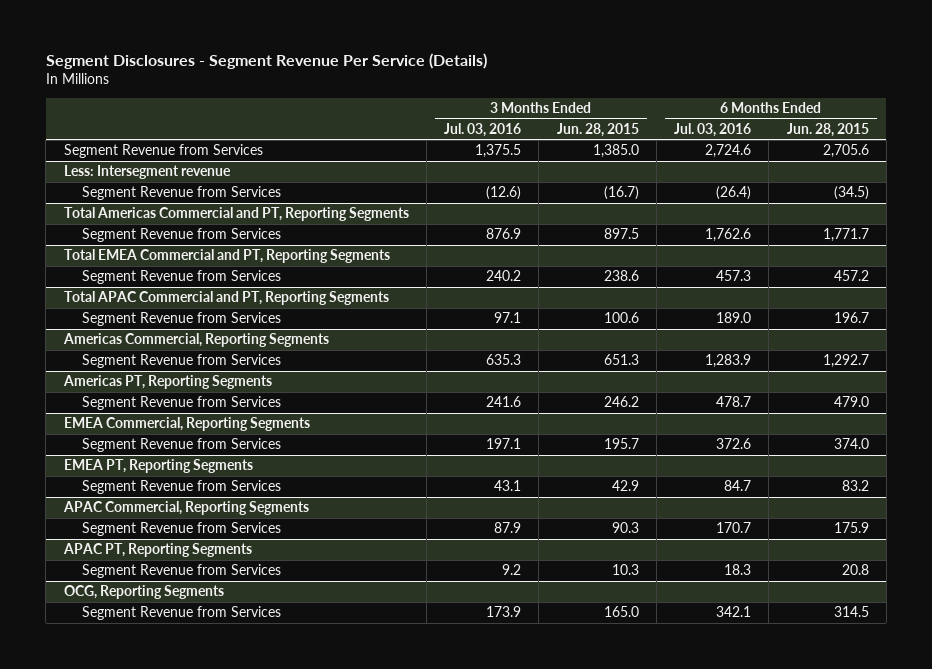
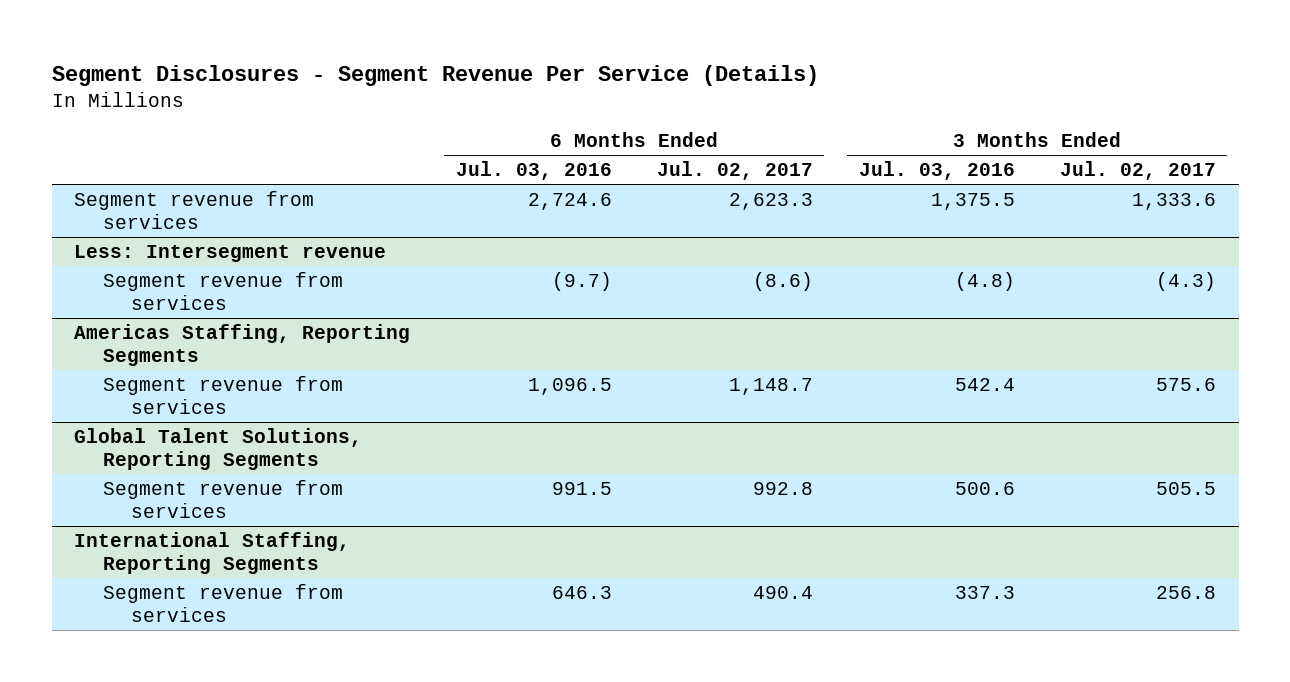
- | 3 Months Ended Jul. 03, 2016 | 3 Months Ended Jun. 28, 2015 | 6 Months Ended Jul. 03, 2016 | 6 Months Ended Jun. 28, 2015
+ | 6 Months Ended Jul. 03, 2016 | 6 Months Ended Jul. 02, 2017 | 3 Months Ended Jul. 03, 2016 | 3 Months Ended Jul. 02, 2017
- Segment Revenue from Services | 1,375.5 | 1,385.0 | 2,724.6 | 2,705.6
+ Segment revenue from services | 2,724.6 | 2,623.3 | 1,375.5 | 1,333.6
@ Less: Intersegment revenue
- Segment Revenue from Services | (12.6) | (16.7) | (26.4) | (34.5)
- Total Americas Commercial and PT, Reporting Segments
- Segment Revenue from Services | 876.9 | 897.5 | 1,762.6 | 1,771.7
- Total EMEA Commercial and PT, Reporting Segments
- Segment Revenue from Services | 240.2 | 238.6 | 457.3 | 457.2
- Total APAC Commercial and PT, Reporting Segments
- Segment Revenue from Services | 97.1 | 100.6 | 189.0 | 196.7
- Americas Commercial, Reporting Segments
- Segment Revenue from Services | 635.3 | 651.3 | 1,283.9 | 1,292.7
- Americas PT, Reporting Segments
- Segment Revenue from Services | 241.6 | 246.2 | 478.7 | 479.0
- EMEA Commercial, Reporting Segments
- Segment Revenue from Services | 197.1 | 195.7 | 372.6 | 374.0
- EMEA PT, Reporting Segments
- Segment Revenue from Services | 43.1 | 42.9 | 84.7 | 83.2
- APAC Commercial, Reporting Segments
- Segment Revenue from Services | 87.9 | 90.3 | 170.7 | 175.9
- APAC PT, Reporting Segments
- Segment Revenue from Services | 9.2 | 10.3 | 18.3 | 20.8
- OCG, Reporting Segments
- Segment Revenue from Services | 173.9 | 165.0 | 342.1 | 314.5
@ Less: Intersegment revenue
+ Segment revenue from services | (9.7) | (8.6) | (4.8) | (4.3)
+ Americas Staffing, Reporting Segments
+ Segment revenue from services | 1,096.5 | 1,148.7 | 542.4 | 575.6
+ Global Talent Solutions, Reporting Segments
+ Segment revenue from services | 991.5 | 992.8 | 500.6 | 505.5
+ International Staffing, Reporting Segments
+ Segment revenue from services | 646.3 | 490.4 | 337.3 | 256.8

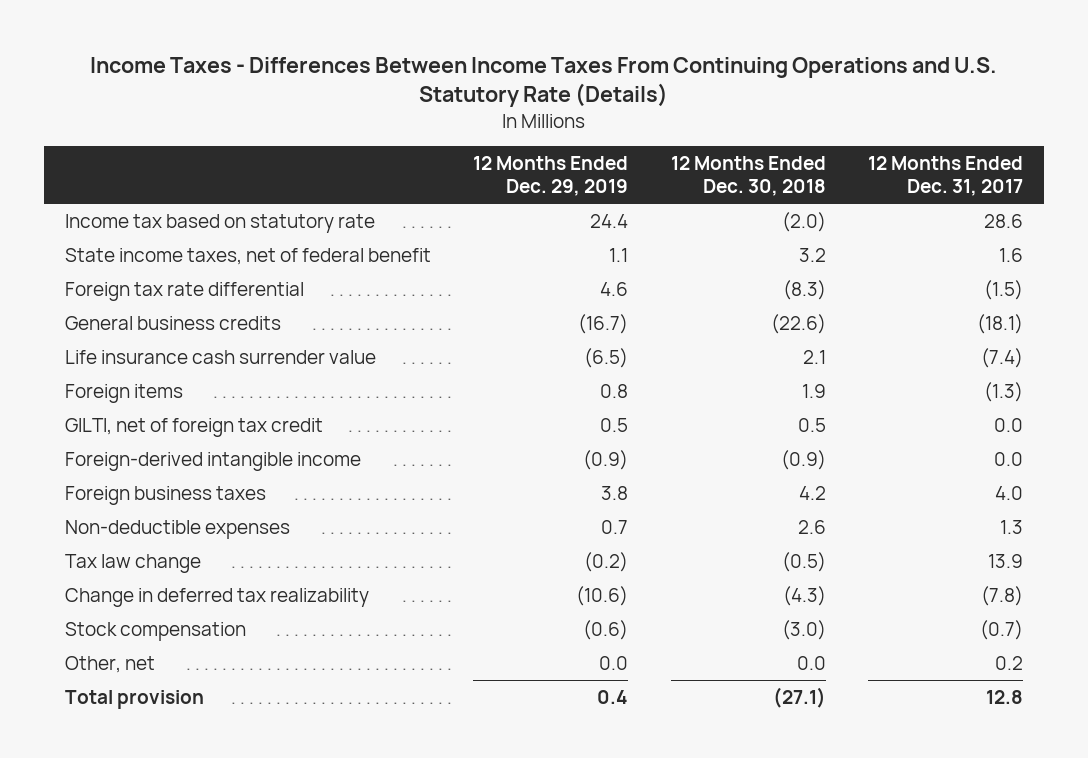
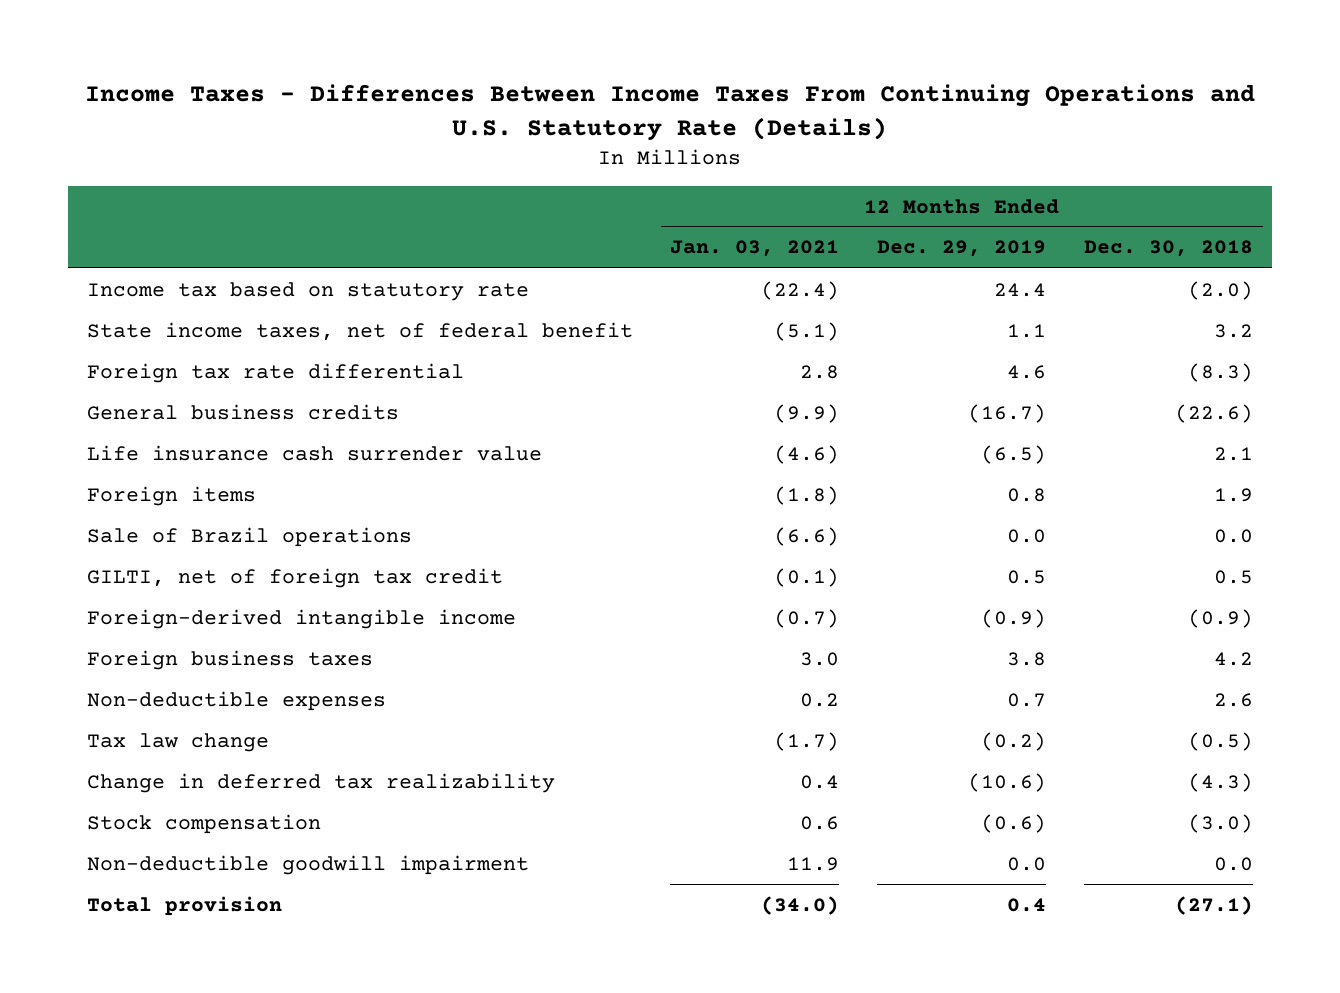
- | 12 Months Ended Dec. 29, 2019 | 12 Months Ended Dec. 30, 2018 | 12 Months Ended Dec. 31, 2017
+ | 12 Months Ended Jan. 03, 2021 | 12 Months Ended Dec. 29, 2019 | 12 Months Ended Dec. 30, 2018
+ Sale of Brazil operations | (6.6) | 0.0 | 0.0
- Other, net | 0.0 | 0.0 | 0.2
+ Non-deductible goodwill impairment | 11.9 | 0.0 | 0.0

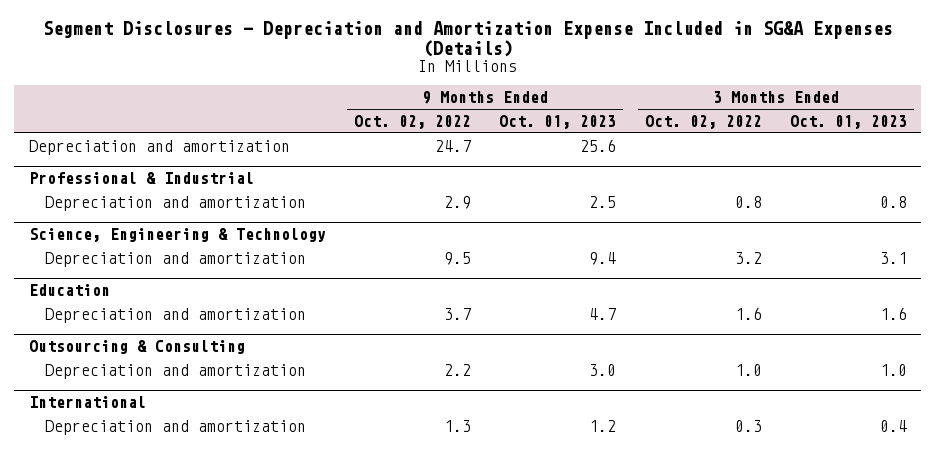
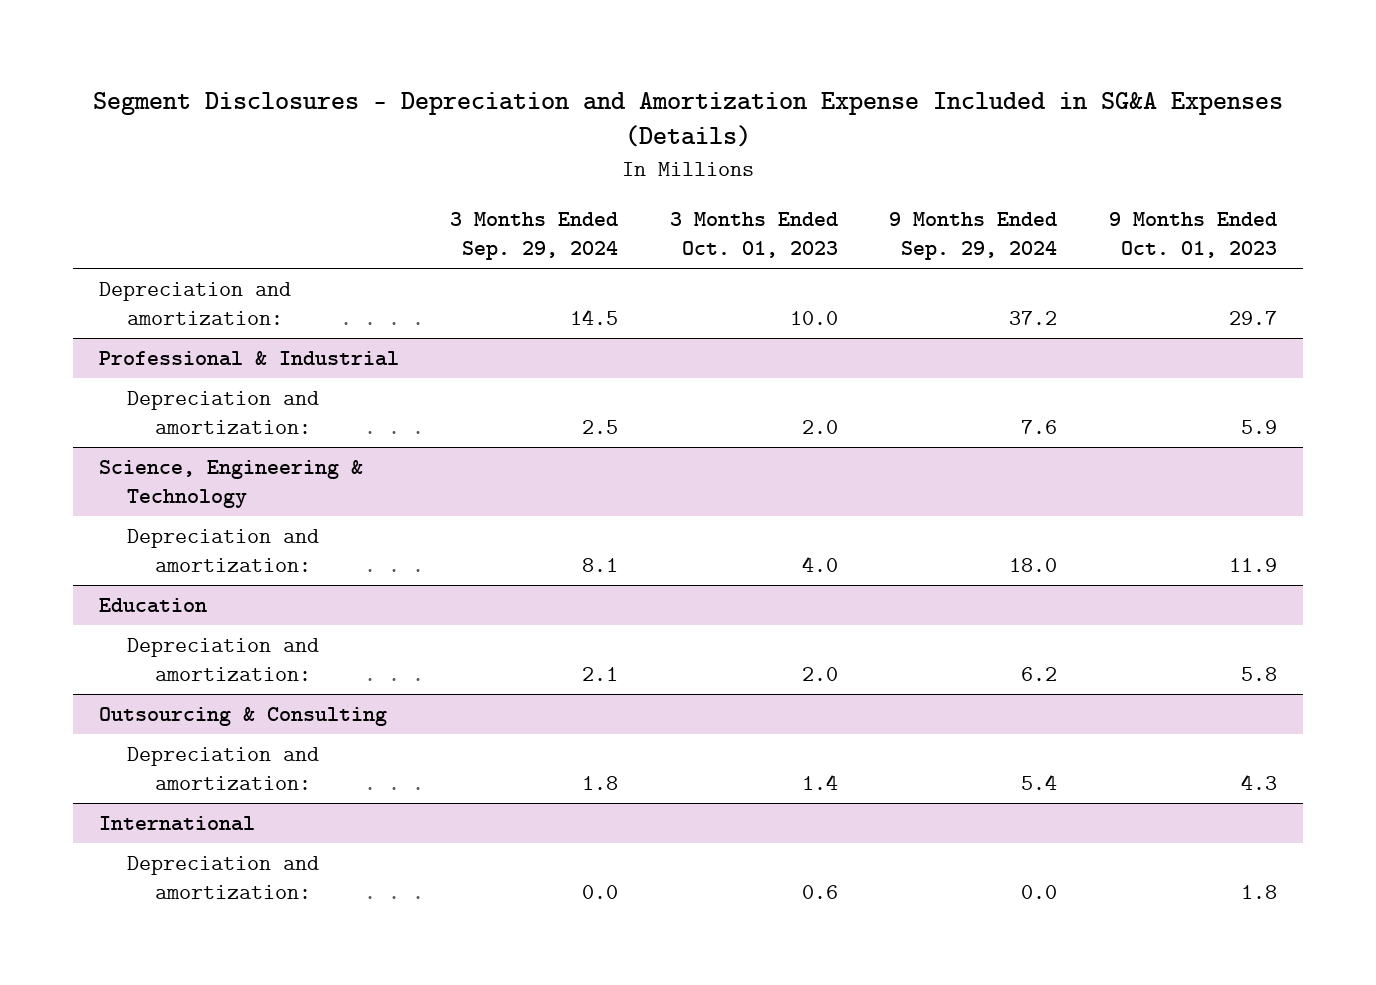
- | 9 Months Ended Oct. 02, 2022 | 9 Months Ended Oct. 01, 2023 | 3 Months Ended Oct. 02, 2022 | 3 Months Ended Oct. 01, 2023
+ | 3 Months Ended Sep. 29, 2024 | 3 Months Ended Oct. 01, 2023 | 9 Months Ended Sep. 29, 2024 | 9 Months Ended Oct. 01, 2023
- Depreciation and amortization | 24.7 | 25.6 | |
+ Depreciation and amortization: | 14.5 | 10.0 | 37.2 | 29.7
@ Professional & Industrial
- Depreciation and amortization | 2.9 | 2.5 | 0.8 | 0.8
+ Depreciation and amortization: | 2.5 | 2.0 | 7.6 | 5.9
@ Science, Engineering & Technology
- Depreciation and amortization | 9.5 | 9.4 | 3.2 | 3.1
+ Depreciation and amortization: | 8.1 | 4.0 | 18.0 | 11.9
@ Education
- Depreciation and amortization | 3.7 | 4.7 | 1.6 | 1.6
+ Depreciation and amortization: | 2.1 | 2.0 | 6.2 | 5.8
@ Outsourcing & Consulting
- Depreciation and amortization | 2.2 | 3.0 | 1.0 | 1.0
+ Depreciation and amortization: | 1.8 | 1.4 | 5.4 | 4.3
@ International
- Depreciation and amortization | 1.3 | 1.2 | 0.3 | 0.4
+ Depreciation and amortization: | 0.0 | 0.6 | 0.0 | 1.8

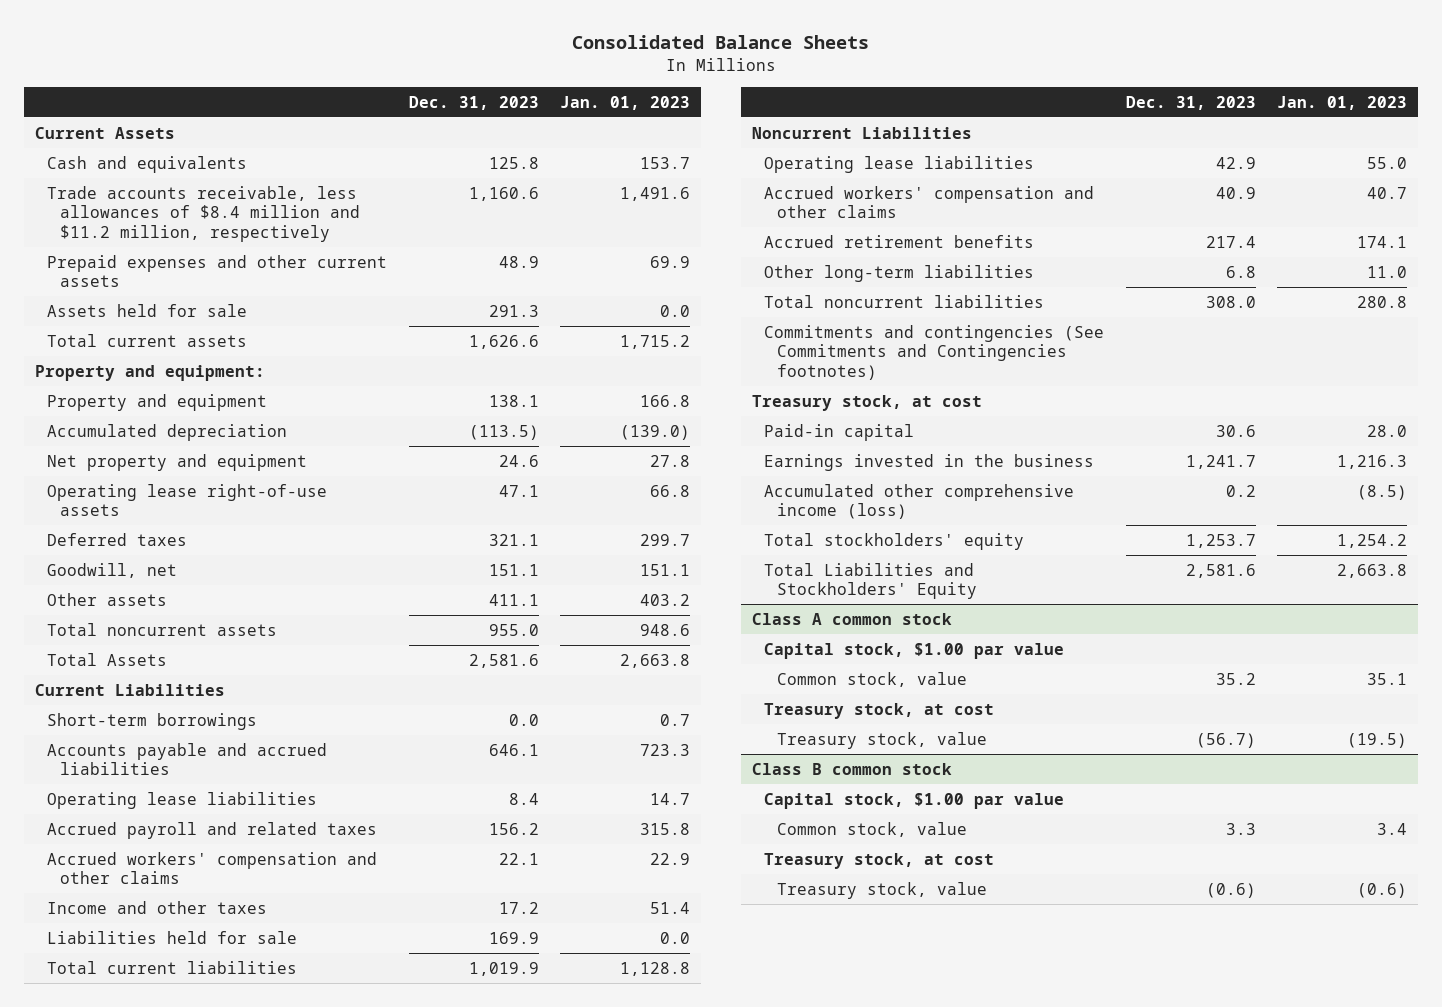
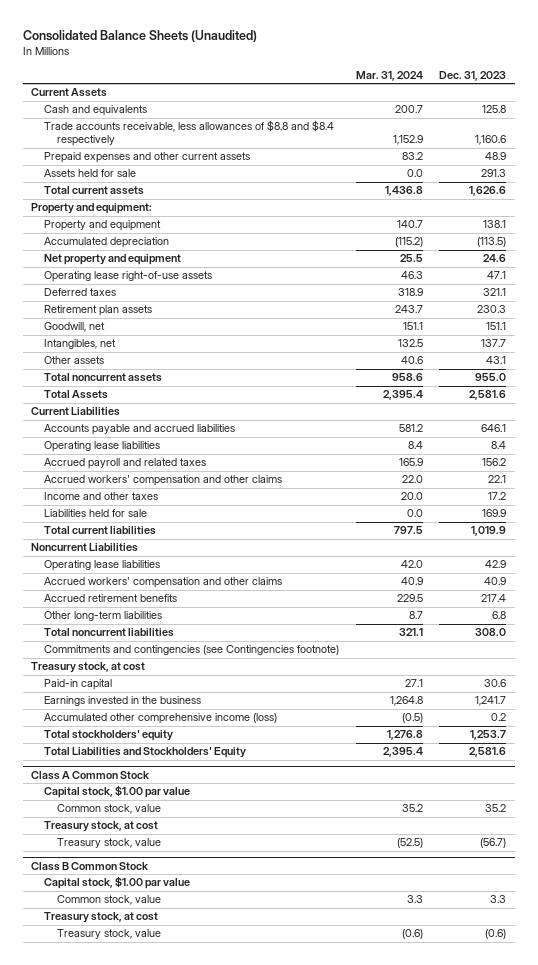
- Consolidated Balance Sheets
+ Consolidated Balance Sheets (Unaudited)
- | Dec. 31, 2023 | Jan. 01, 2023
+ | Mar. 31, 2024 | Dec. 31, 2023
- Trade accounts receivable, less allowances of $8.4 million and $11.2 million, respectively | 1,160.6 | 1,491.6
+ Trade accounts receivable, less allowances of $8.8 and $8.4 respectively | 1,152.9 | 1,160.6
+ Retirement plan assets | 243.7 | 230.3
- Other assets | 411.1 | 403.2
+ Intangibles, net | 132.5 | 137.7
+ Other assets | 40.6 | 43.1
- Short-term borrowings | 0.0 | 0.7
- Commitments and contingencies (See Commitments and Contingencies footnotes)
+ Commitments and contingencies (see Contingencies footnote)
- Class A common stock
+ Class A Common Stock
- Class B common stock
+ Class B Common Stock

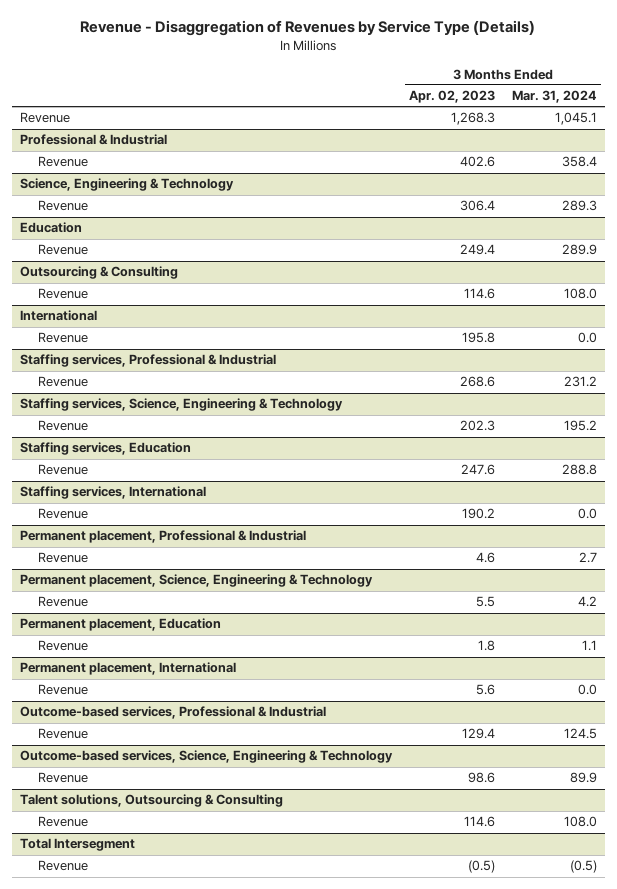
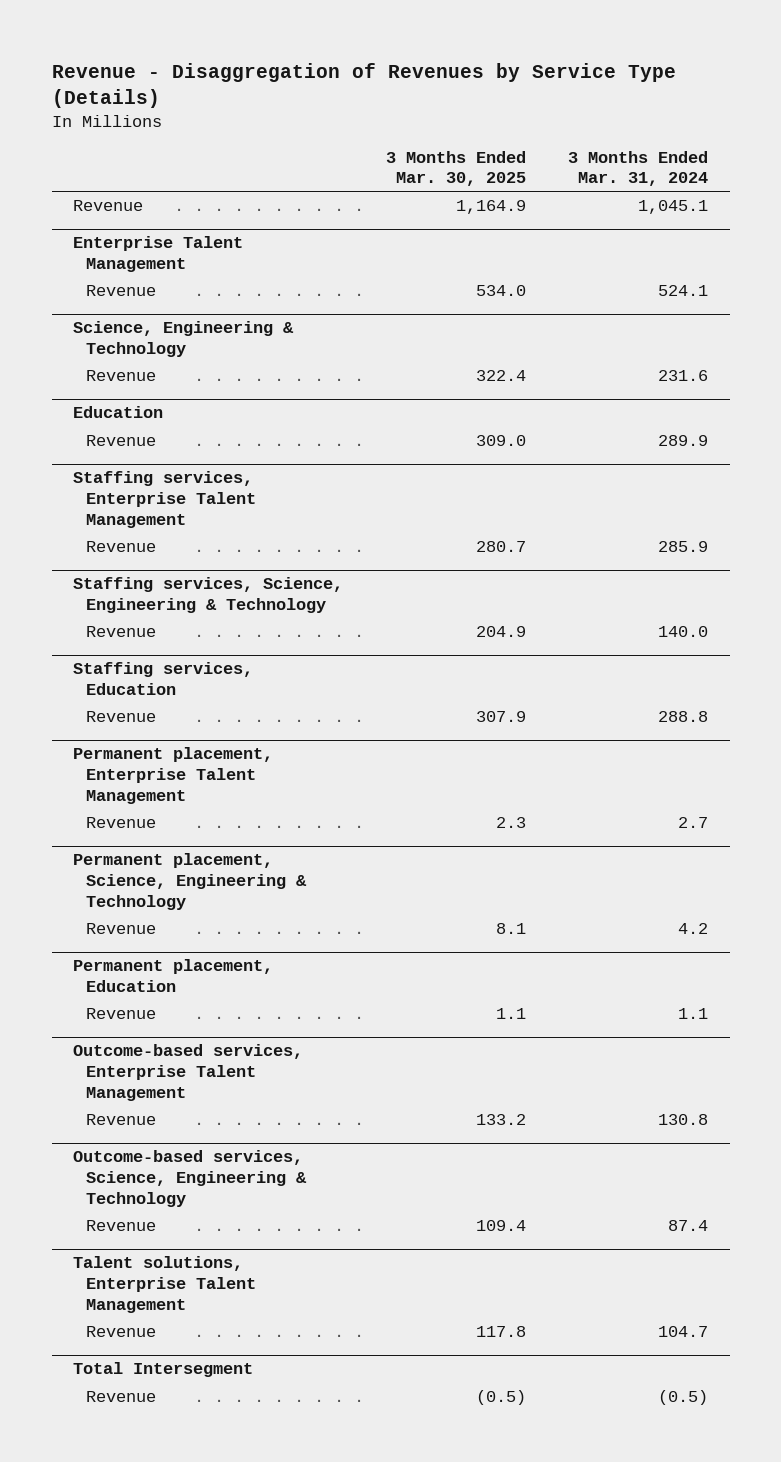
- | 3 Months Ended Apr. 02, 2023 | 3 Months Ended Mar. 31, 2024
+ | 3 Months Ended Mar. 30, 2025 | 3 Months Ended Mar. 31, 2024
- Professional & Industrial
- Revenue | 402.6 | 358.4
+ Enterprise Talent Management
+ Revenue | 534.0 | 524.1
@ Science, Engineering & Technology
- Revenue | 306.4 | 289.3
+ Revenue | 322.4 | 231.6
- Outsourcing & Consulting
- Revenue | 114.6 | 108.0
- International
- Revenue | 195.8 | 0.0
- Staffing services, Professional & Industrial
- Revenue | 268.6 | 231.2
+ Staffing services, Enterprise Talent Management
+ Revenue | 280.7 | 285.9
@ Staffing services, Science, Engineering & Technology
- Revenue | 202.3 | 195.2
+ Revenue | 204.9 | 140.0
- Staffing services, International
- Revenue | 190.2 | 0.0
- Permanent placement, Professional & Industrial
+ Permanent placement, Enterprise Talent Management
- Permanent placement, International
- Revenue | 5.6 | 0.0
- Outcome-based services, Professional & Industrial
- Revenue | 129.4 | 124.5
+ Outcome-based services, Enterprise Talent Management
+ Revenue | 133.2 | 130.8
@ Outcome-based services, Science, Engineering & Technology
- Revenue | 98.6 | 89.9
- Talent solutions, Outsourcing & Consulting
- Revenue | 114.6 | 108.0
@ Outcome-based services, Science, Engineering & Technology
+ Revenue | 109.4 | 87.4
+ Talent solutions, Enterprise Talent Management
+ Revenue | 117.8 | 104.7

